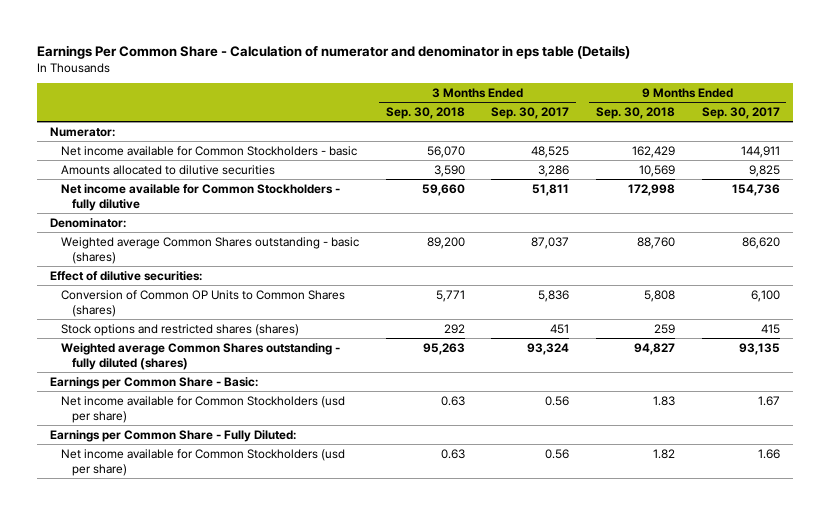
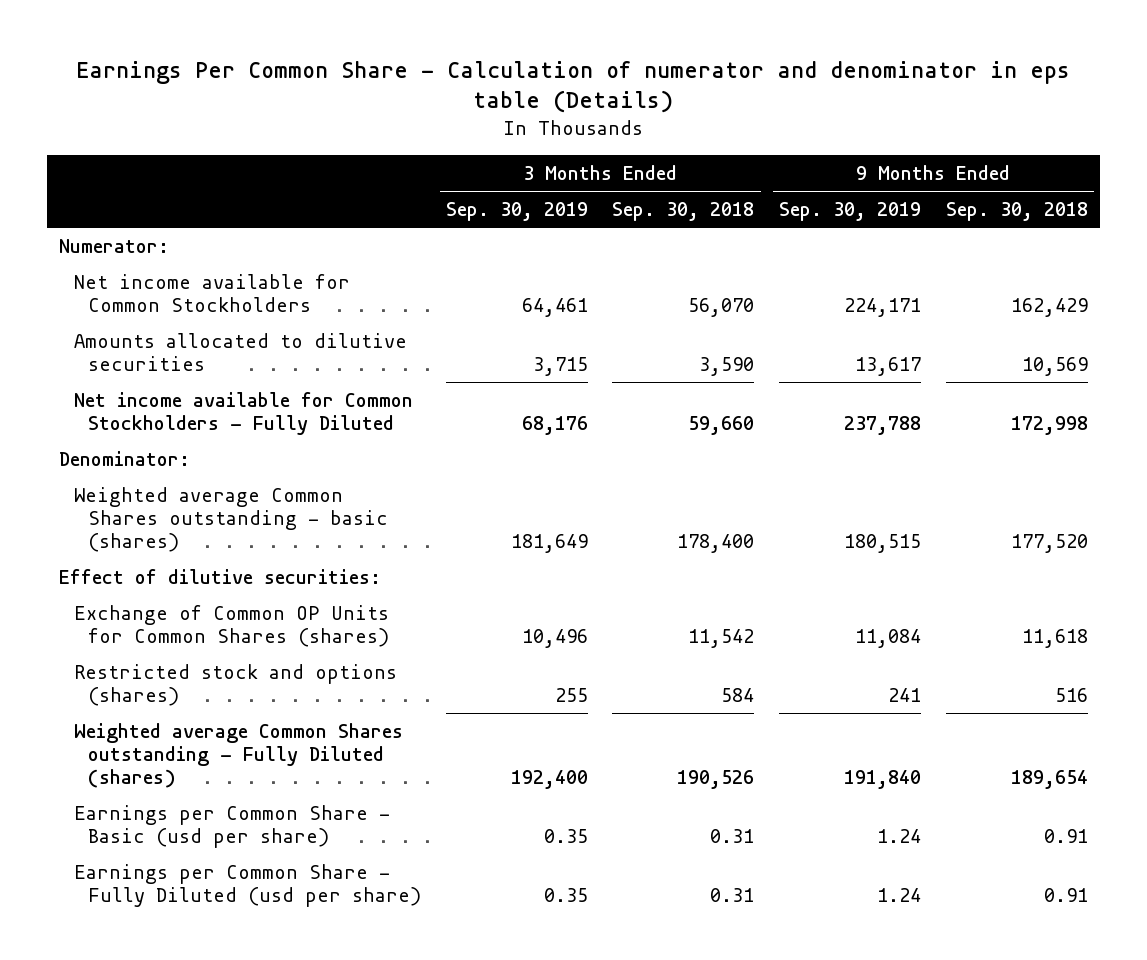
- | 3 Months Ended Sep. 30, 2018 | 3 Months Ended Sep. 30, 2017 | 9 Months Ended Sep. 30, 2018 | 9 Months Ended Sep. 30, 2017
+ | 3 Months Ended Sep. 30, 2019 | 3 Months Ended Sep. 30, 2018 | 9 Months Ended Sep. 30, 2019 | 9 Months Ended Sep. 30, 2018
- Net income available for Common Stockholders - basic | 56,070 | 48,525 | 162,429 | 144,911
+ Net income available for Common Stockholders | 64,461 | 56,070 | 224,171 | 162,429
- Net income available for Common Stockholders - fully dilutive | 59,660 | 51,811 | 172,998 | 154,736
+ Net income available for Common Stockholders - Fully Diluted | 68,176 | 59,660 | 237,788 | 172,998
- Weighted average Common Shares outstanding - basic (shares) | 89,200 | 87,037 | 88,760 | 86,620
+ Weighted average Common Shares outstanding - basic (shares) | 181,649 | 178,400 | 180,515 | 177,520
- Conversion of Common OP Units to Common Shares (shares) | 5,771 | 5,836 | 5,808 | 6,100
- Stock options and restricted shares (shares) | 292 | 451 | 259 | 415
- Weighted average Common Shares outstanding - fully diluted (shares) | 95,263 | 93,324 | 94,827 | 93,135
- Earnings per Common Share - Basic:
- Net income available for Common Stockholders (usd per share) | 0.63 | 0.56 | 1.83 | 1.67
- Earnings per Common Share - Fully Diluted:
- Net income available for Common Stockholders (usd per share) | 0.63 | 0.56 | 1.82 | 1.66
+ Exchange of Common OP Units for Common Shares (shares) | 10,496 | 11,542 | 11,084 | 11,618
+ Restricted stock and options (shares) | 255 | 584 | 241 | 516
+ Weighted average Common Shares outstanding - Fully Diluted (shares) | 192,400 | 190,526 | 191,840 | 189,654
+ Earnings per Common Share - Basic (usd per share) | 0.35 | 0.31 | 1.24 | 0.91
+ Earnings per Common Share - Fully Diluted (usd per share) | 0.35 | 0.31 | 1.24 | 0.91

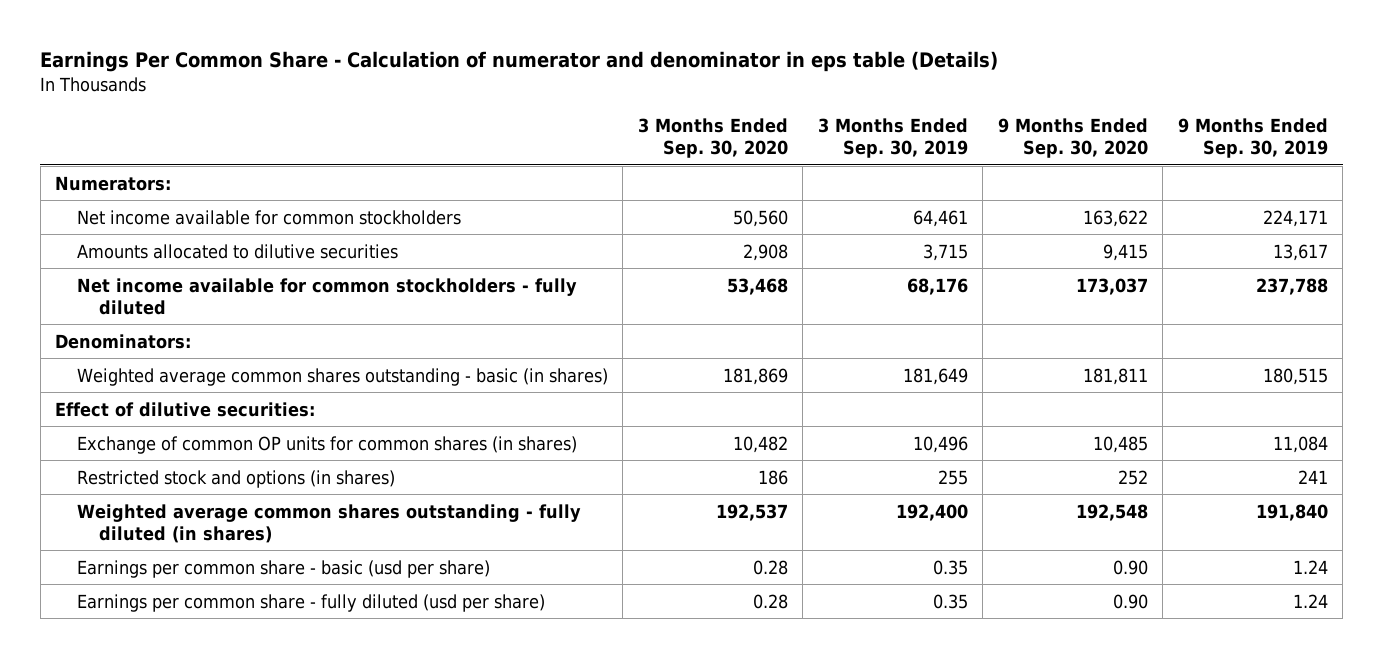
- | 3 Months Ended Sep. 30, 2019 | 3 Months Ended Sep. 30, 2018 | 9 Months Ended Sep. 30, 2019 | 9 Months Ended Sep. 30, 2018
+ | 3 Months Ended Sep. 30, 2020 | 3 Months Ended Sep. 30, 2019 | 9 Months Ended Sep. 30, 2020 | 9 Months Ended Sep. 30, 2019
- Numerator:
- Net income available for Common Stockholders | 64,461 | 56,070 | 224,171 | 162,429
+ Numerators:
+ Net income available for common stockholders | 50,560 | 64,461 | 163,622 | 224,171
- Net income available for Common Stockholders - Fully Diluted | 68,176 | 59,660 | 237,788 | 172,998
- Denominator:
- Weighted average Common Shares outstanding - basic (shares) | 181,649 | 178,400 | 180,515 | 177,520
+ Net income available for common stockholders - fully diluted | 53,468 | 68,176 | 173,037 | 237,788
+ Denominators:
+ Weighted average common shares outstanding - basic (in shares) | 181,869 | 181,649 | 181,811 | 180,515
- Exchange of Common OP Units for Common Shares (shares) | 10,496 | 11,542 | 11,084 | 11,618
- Restricted stock and options (shares) | 255 | 584 | 241 | 516
- Weighted average Common Shares outstanding - Fully Diluted (shares) | 192,400 | 190,526 | 191,840 | 189,654
- Earnings per Common Share - Basic (usd per share) | 0.35 | 0.31 | 1.24 | 0.91
- Earnings per Common Share - Fully Diluted (usd per share) | 0.35 | 0.31 | 1.24 | 0.91
+ Exchange of common OP units for common shares (in shares) | 10,482 | 10,496 | 10,485 | 11,084
+ Restricted stock and options (in shares) | 186 | 255 | 252 | 241
+ Weighted average common shares outstanding - fully diluted (in shares) | 192,537 | 192,400 | 192,548 | 191,840
+ Earnings per common share - basic (usd per share) | 0.28 | 0.35 | 0.90 | 1.24
+ Earnings per common share - fully diluted (usd per share) | 0.28 | 0.35 | 0.90 | 1.24

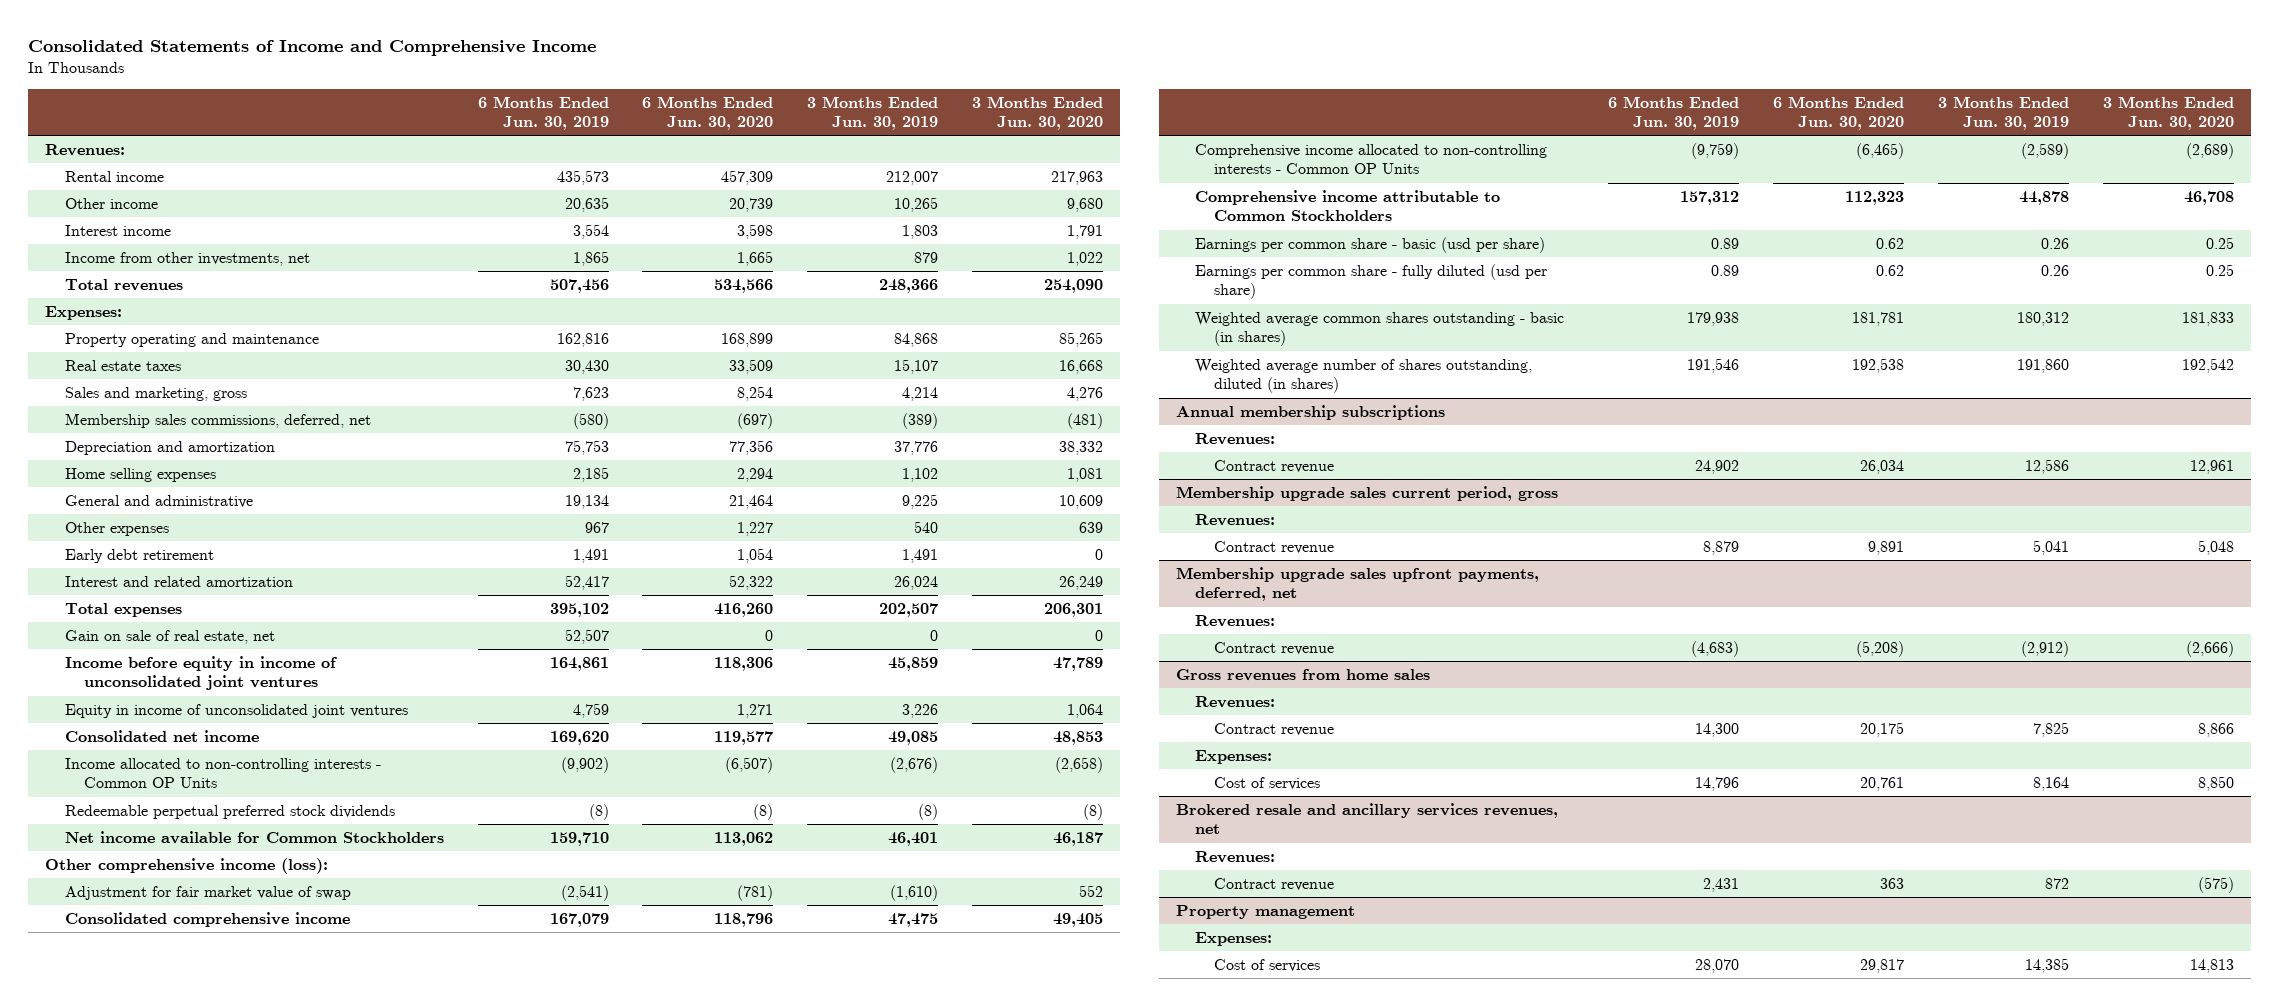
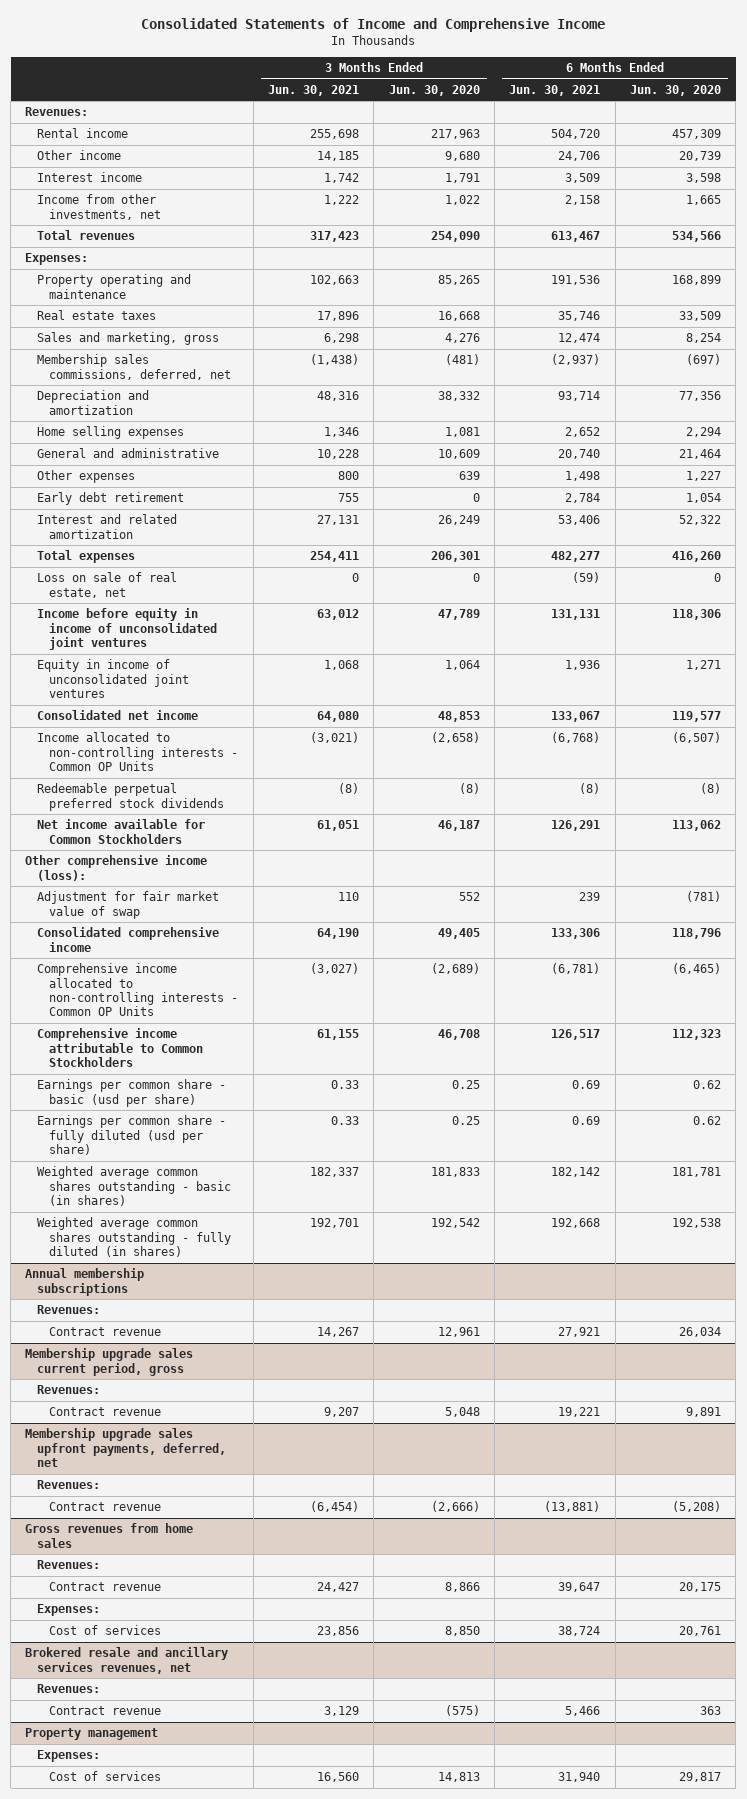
- | 6 Months Ended Jun. 30, 2019 | 6 Months Ended Jun. 30, 2020 | 3 Months Ended Jun. 30, 2019 | 3 Months Ended Jun. 30, 2020
+ | 3 Months Ended Jun. 30, 2021 | 3 Months Ended Jun. 30, 2020 | 6 Months Ended Jun. 30, 2021 | 6 Months Ended Jun. 30, 2020
- Gain on sale of real estate, net | 52,507 | 0 | 0 | 0
+ Loss on sale of real estate, net | 0 | 0 | (59) | 0
- Weighted average number of shares outstanding, diluted (in shares) | 191,546 | 192,538 | 191,860 | 192,542
+ Weighted average common shares outstanding - fully diluted (in shares) | 192,701 | 192,542 | 192,668 | 192,538

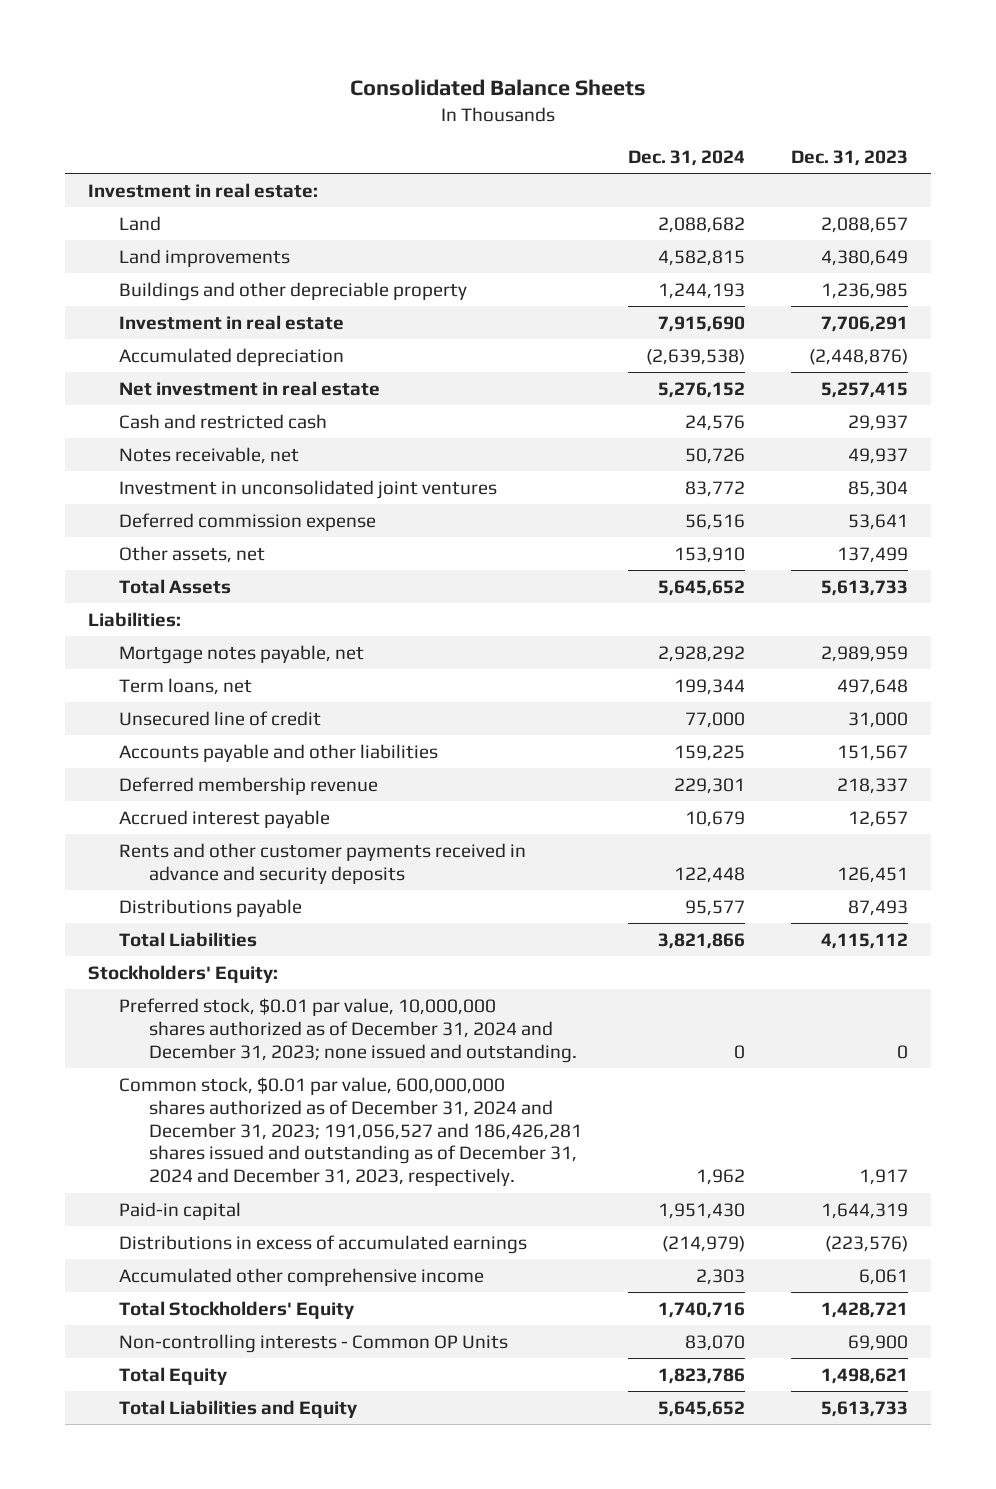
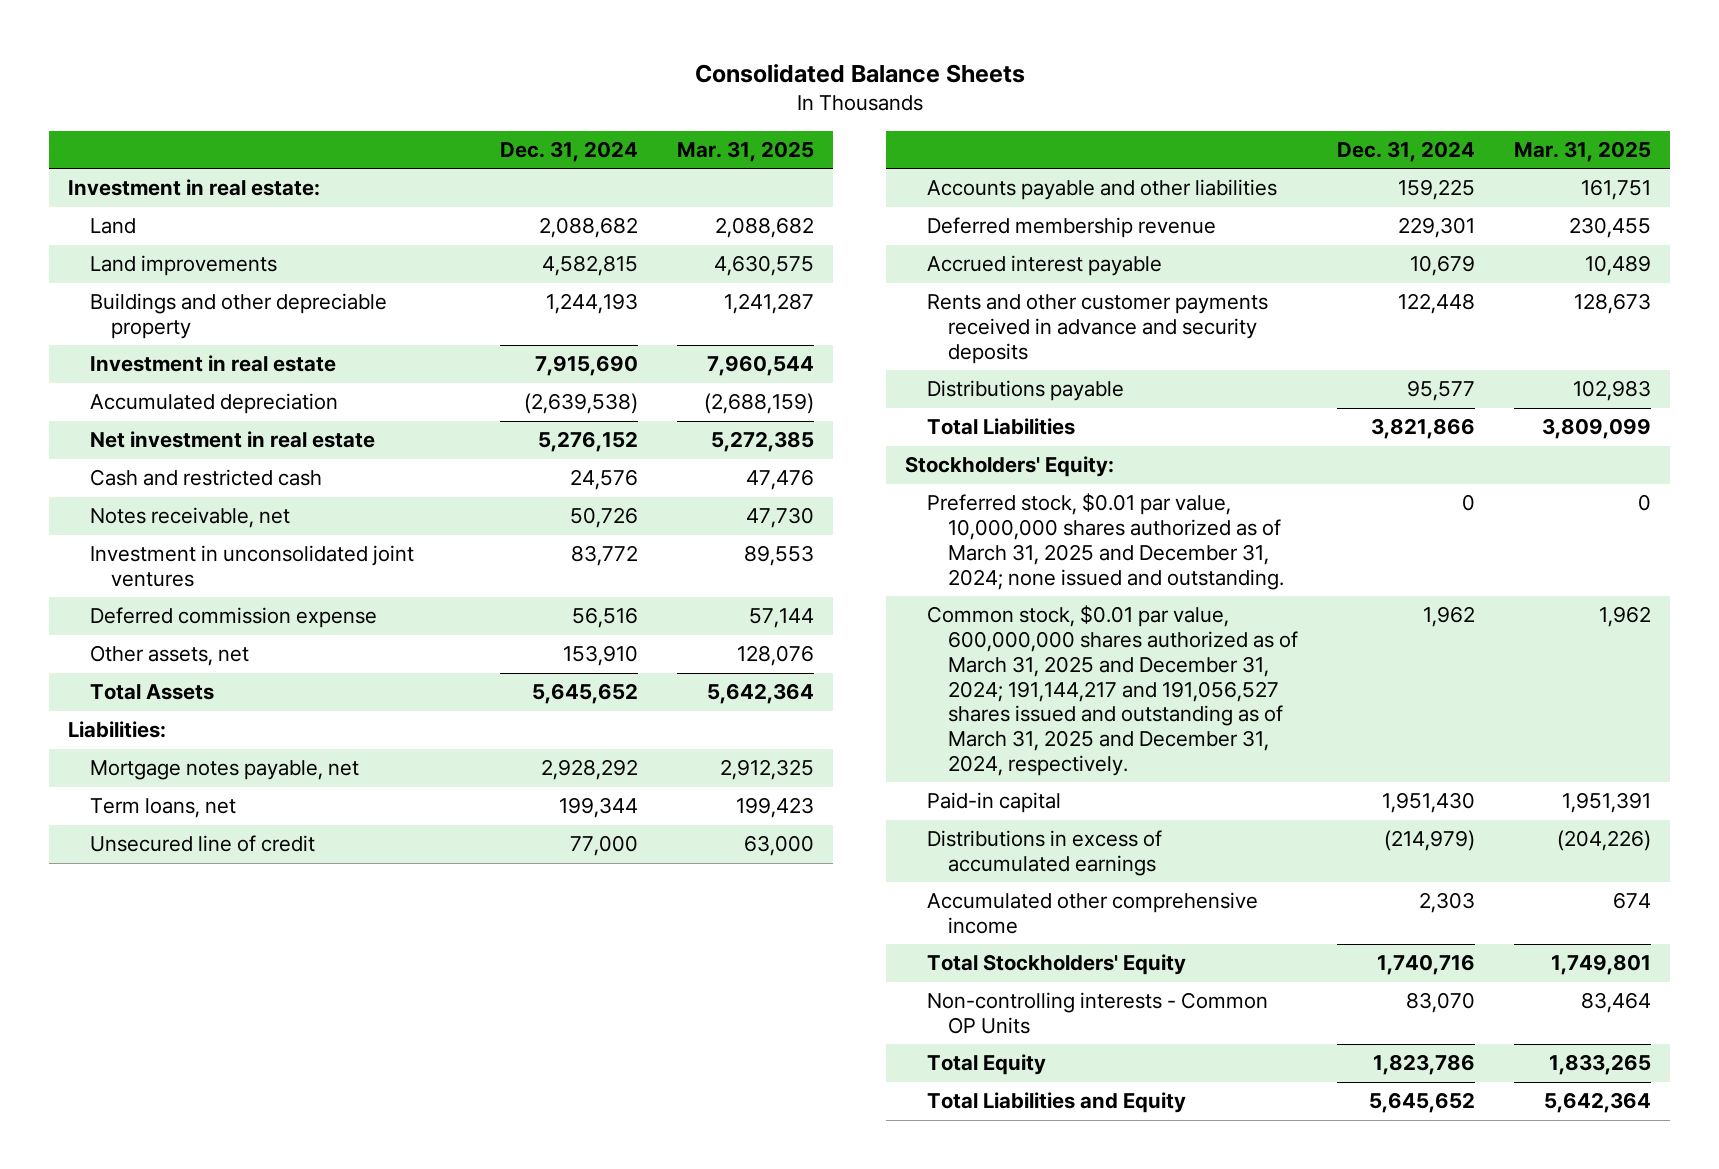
- | Dec. 31, 2024 | Dec. 31, 2023
+ | Dec. 31, 2024 | Mar. 31, 2025
- Preferred stock, $0.01 par value, 10,000,000 shares authorized as of December 31, 2024 and December 31, 2023; none issued and outstanding. | 0 | 0
- Common stock, $0.01 par value, 600,000,000 shares authorized as of December 31, 2024 and December 31, 2023; 191,056,527 and 186,426,281 shares issued and outstanding as of December 31, 2024 and December 31, 2023, respectively. | 1,962 | 1,917
+ Preferred stock, $0.01 par value, 10,000,000 shares authorized as of March 31, 2025 and December 31, 2024; none issued and outstanding. | 0 | 0
+ Common stock, $0.01 par value, 600,000,000 shares authorized as of March 31, 2025 and December 31, 2024; 191,144,217 and 191,056,527 shares issued and outstanding as of March 31, 2025 and December 31, 2024, respectively. | 1,962 | 1,962

